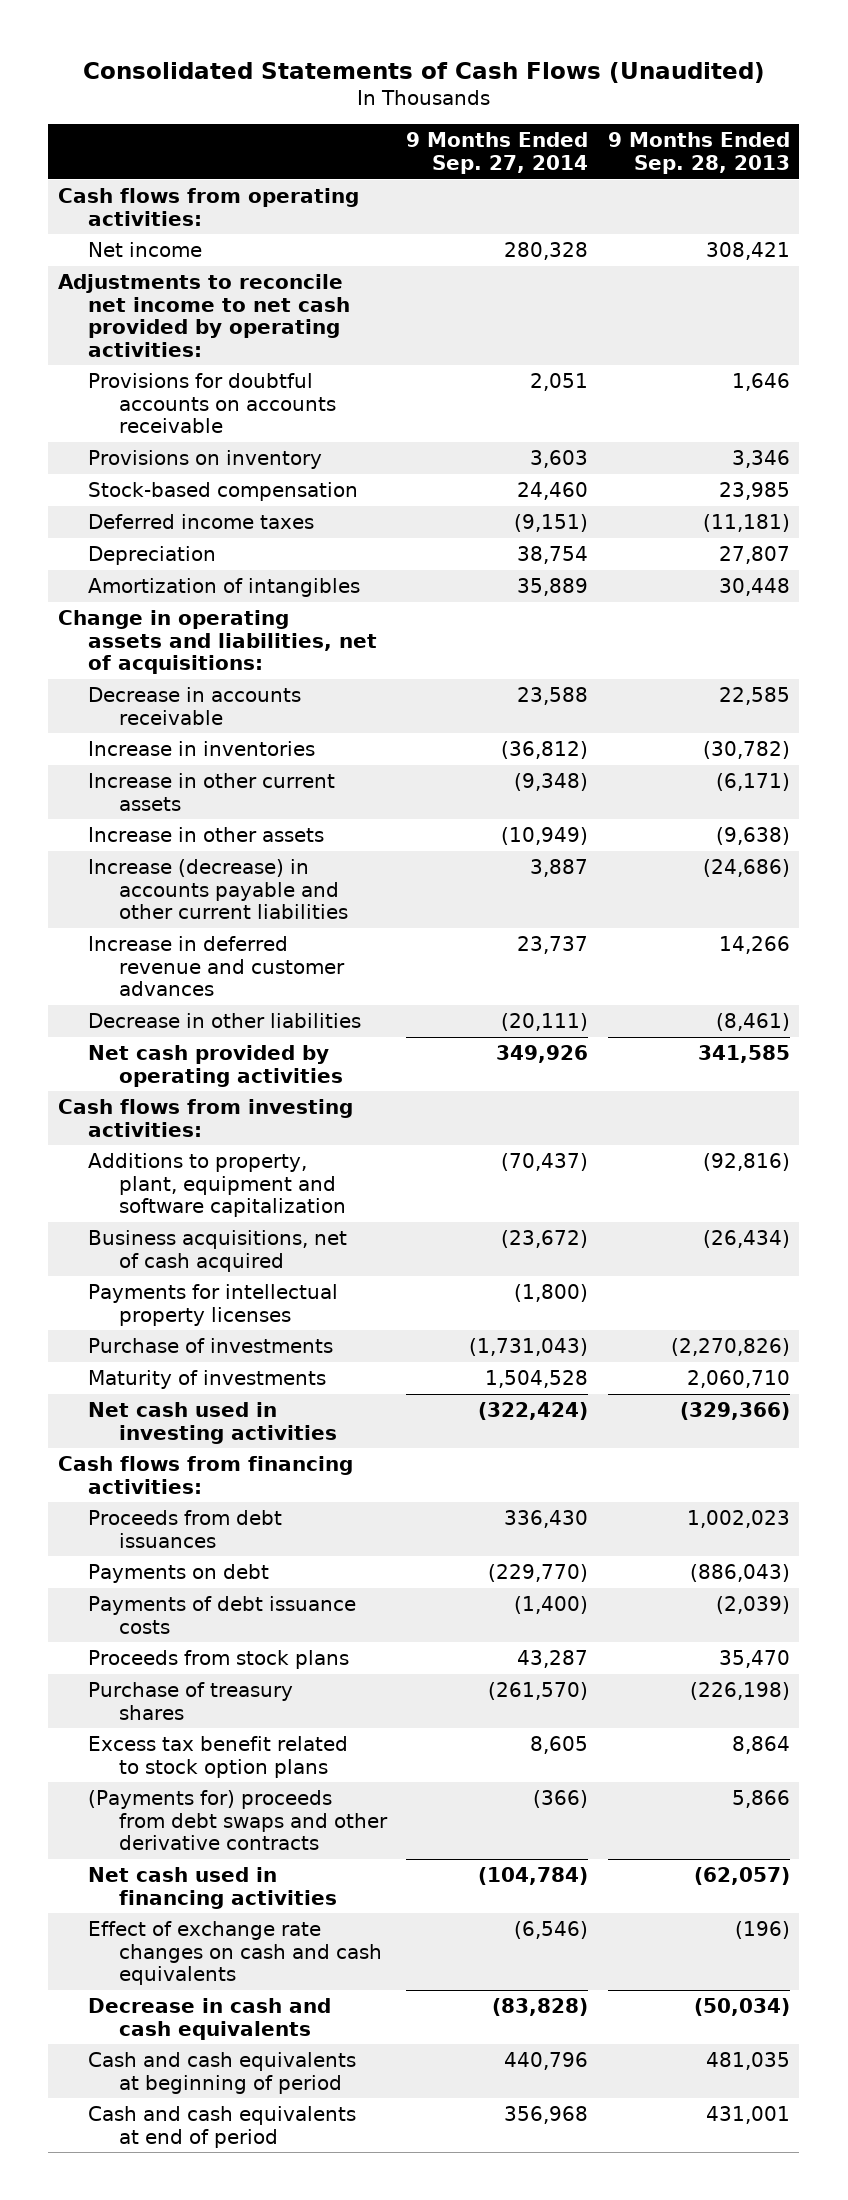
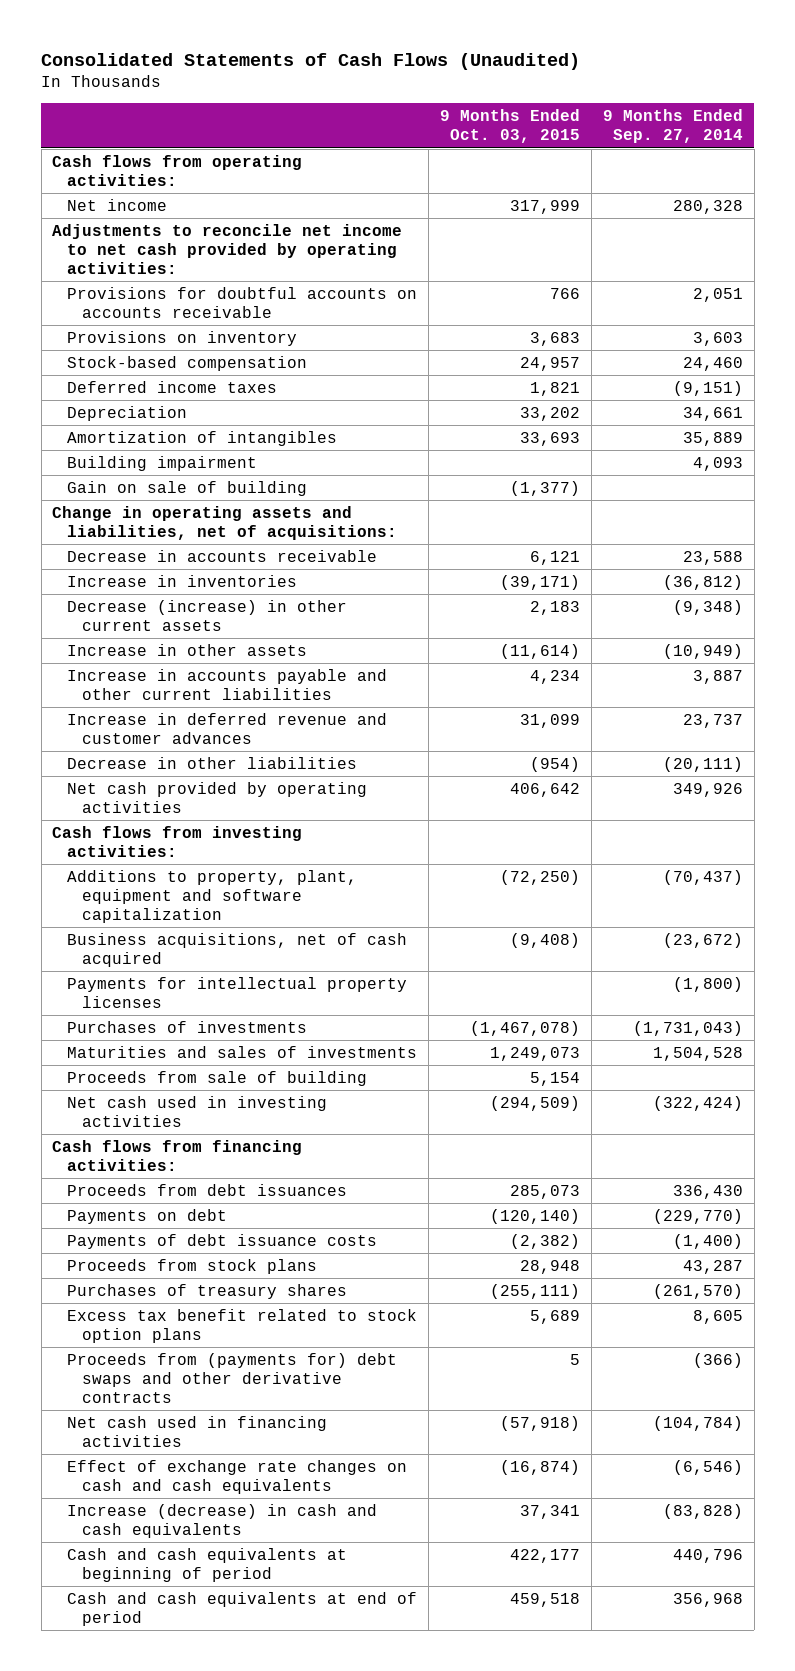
- | 9 Months Ended Sep. 27, 2014 | 9 Months Ended Sep. 28, 2013
+ | 9 Months Ended Oct. 03, 2015 | 9 Months Ended Sep. 27, 2014
- Depreciation | 38,754 | 27,807
+ Depreciation | 33,202 | 34,661
+ Building impairment | | 4,093
+ Gain on sale of building | (1,377) |
- Increase in other current assets | (9,348) | (6,171)
+ Decrease (increase) in other current assets | 2,183 | (9,348)
- Increase (decrease) in accounts payable and other current liabilities | 3,887 | (24,686)
+ Increase in accounts payable and other current liabilities | 4,234 | 3,887
- Purchase of investments | (1,731,043) | (2,270,826)
- Maturity of investments | 1,504,528 | 2,060,710
+ Purchases of investments | (1,467,078) | (1,731,043)
+ Maturities and sales of investments | 1,249,073 | 1,504,528
+ Proceeds from sale of building | 5,154 |
- Purchase of treasury shares | (261,570) | (226,198)
+ Purchases of treasury shares | (255,111) | (261,570)
- (Payments for) proceeds from debt swaps and other derivative contracts | (366) | 5,866
+ Proceeds from (payments for) debt swaps and other derivative contracts | 5 | (366)
- Decrease in cash and cash equivalents | (83,828) | (50,034)
+ Increase (decrease) in cash and cash equivalents | 37,341 | (83,828)

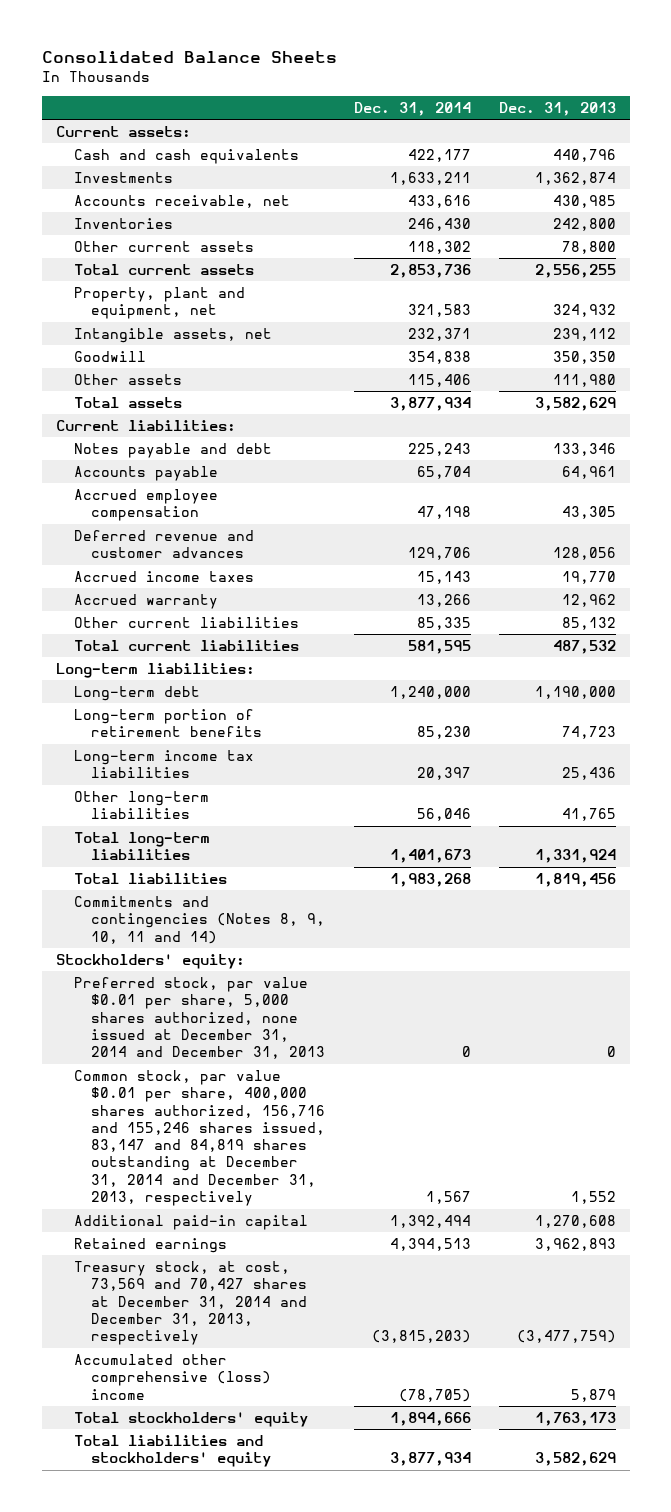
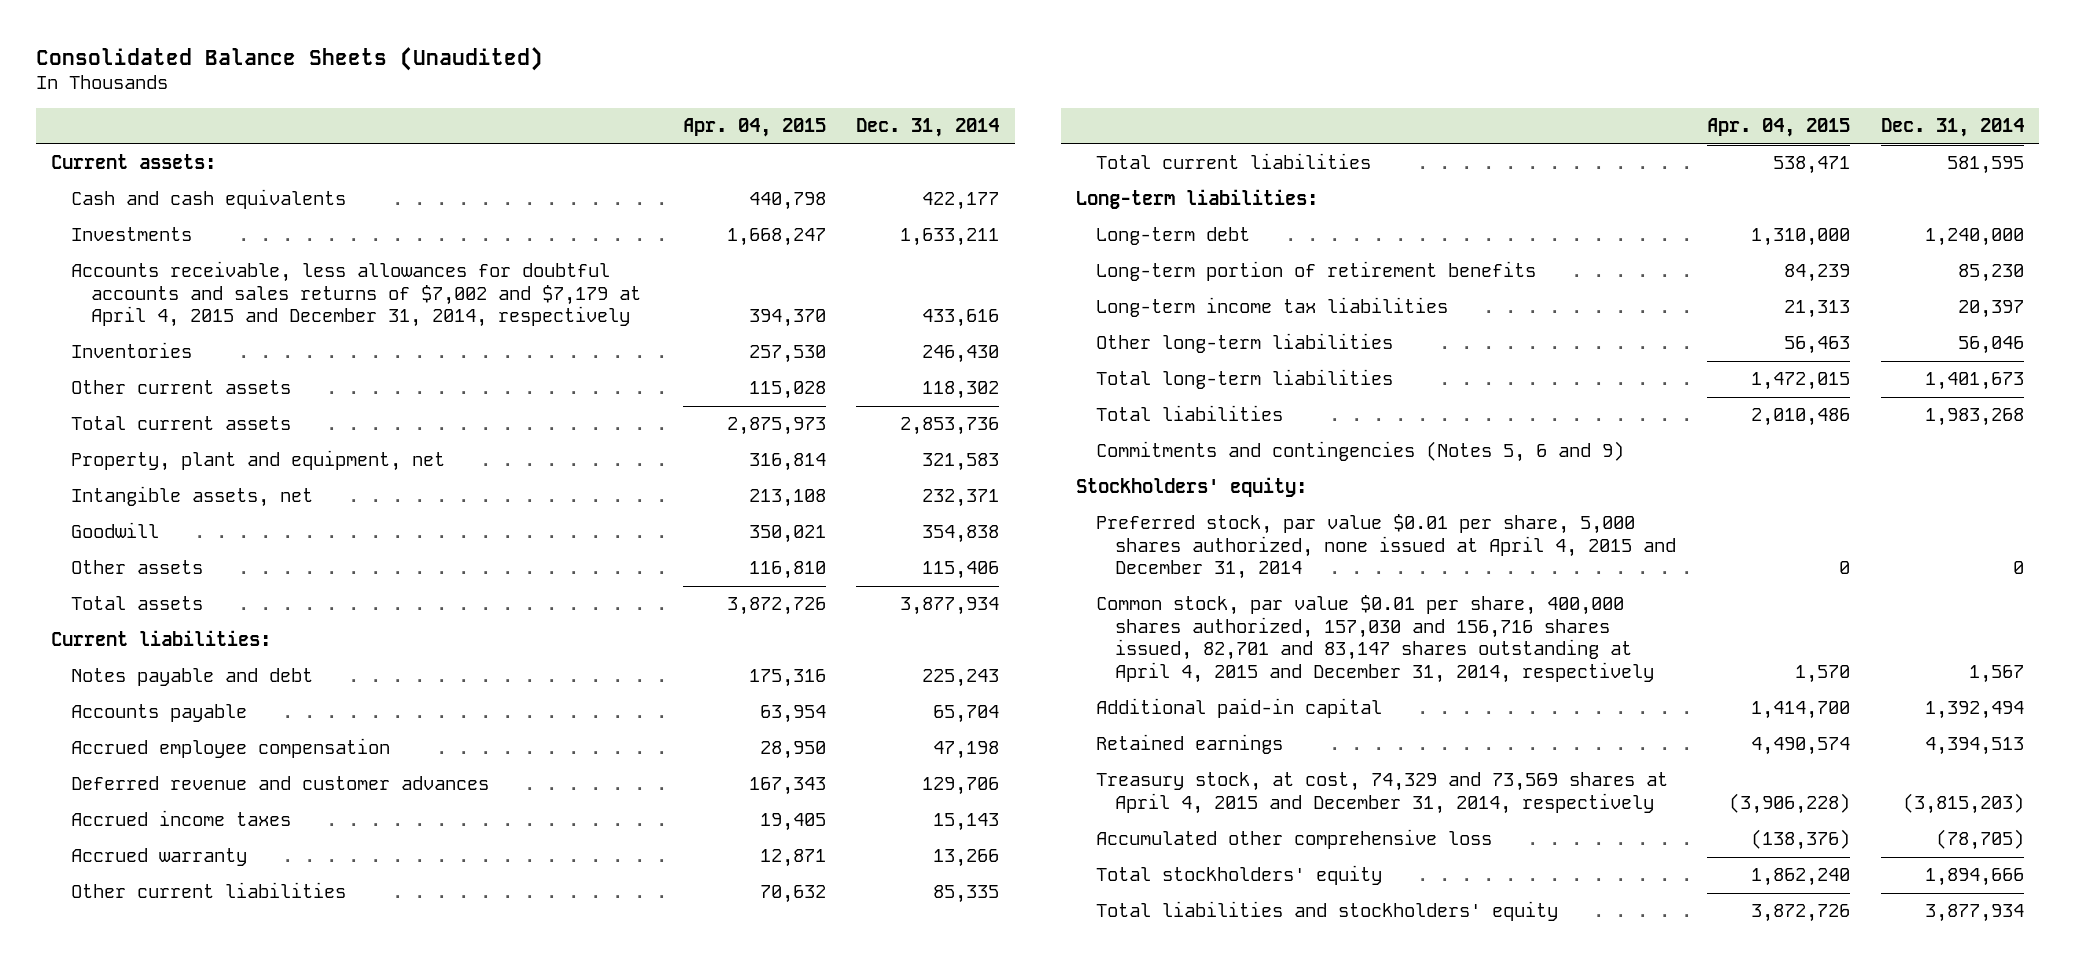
- Consolidated Balance Sheets
+ Consolidated Balance Sheets (Unaudited)
- | Dec. 31, 2014 | Dec. 31, 2013
+ | Apr. 04, 2015 | Dec. 31, 2014
- Accounts receivable, net | 433,616 | 430,985
+ Accounts receivable, less allowances for doubtful accounts and sales returns of $7,002 and $7,179 at April 4, 2015 and December 31, 2014, respectively | 394,370 | 433,616
- Commitments and contingencies (Notes 8, 9, 10, 11 and 14)
+ Commitments and contingencies (Notes 5, 6 and 9)
- Preferred stock, par value $0.01 per share, 5,000 shares authorized, none issued at December 31, 2014 and December 31, 2013 | 0 | 0
- Common stock, par value $0.01 per share, 400,000 shares authorized, 156,716 and 155,246 shares issued, 83,147 and 84,819 shares outstanding at December 31, 2014 and December 31, 2013, respectively | 1,567 | 1,552
+ Preferred stock, par value $0.01 per share, 5,000 shares authorized, none issued at April 4, 2015 and December 31, 2014 | 0 | 0
+ Common stock, par value $0.01 per share, 400,000 shares authorized, 157,030 and 156,716 shares issued, 82,701 and 83,147 shares outstanding at April 4, 2015 and December 31, 2014, respectively | 1,570 | 1,567
- Treasury stock, at cost, 73,569 and 70,427 shares at December 31, 2014 and December 31, 2013, respectively | (3,815,203) | (3,477,759)
- Accumulated other comprehensive (loss) income | (78,705) | 5,879
+ Treasury stock, at cost, 74,329 and 73,569 shares at April 4, 2015 and December 31, 2014, respectively | (3,906,228) | (3,815,203)
+ Accumulated other comprehensive loss | (138,376) | (78,705)

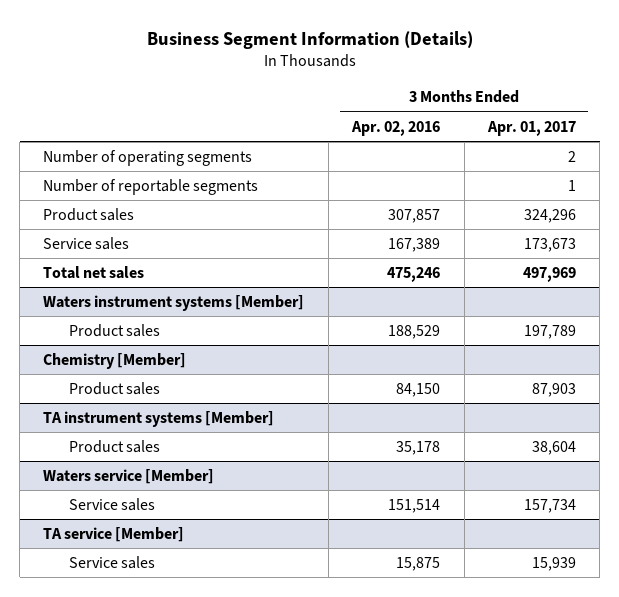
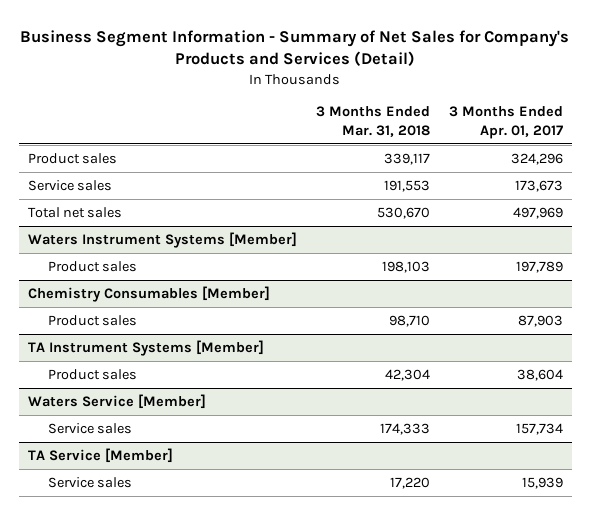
- Business Segment Information (Details)
+ Business Segment Information - Summary of Net Sales for Company's Products and Services (Detail)
- | 3 Months Ended Apr. 02, 2016 | 3 Months Ended Apr. 01, 2017
+ | 3 Months Ended Mar. 31, 2018 | 3 Months Ended Apr. 01, 2017
- Number of operating segments | | 2
- Number of reportable segments | | 1
- Waters instrument systems [Member]
+ Waters Instrument Systems [Member]
- Chemistry [Member]
+ Chemistry Consumables [Member]
- TA instrument systems [Member]
+ TA Instrument Systems [Member]
- Waters service [Member]
+ Waters Service [Member]
- TA service [Member]
+ TA Service [Member]

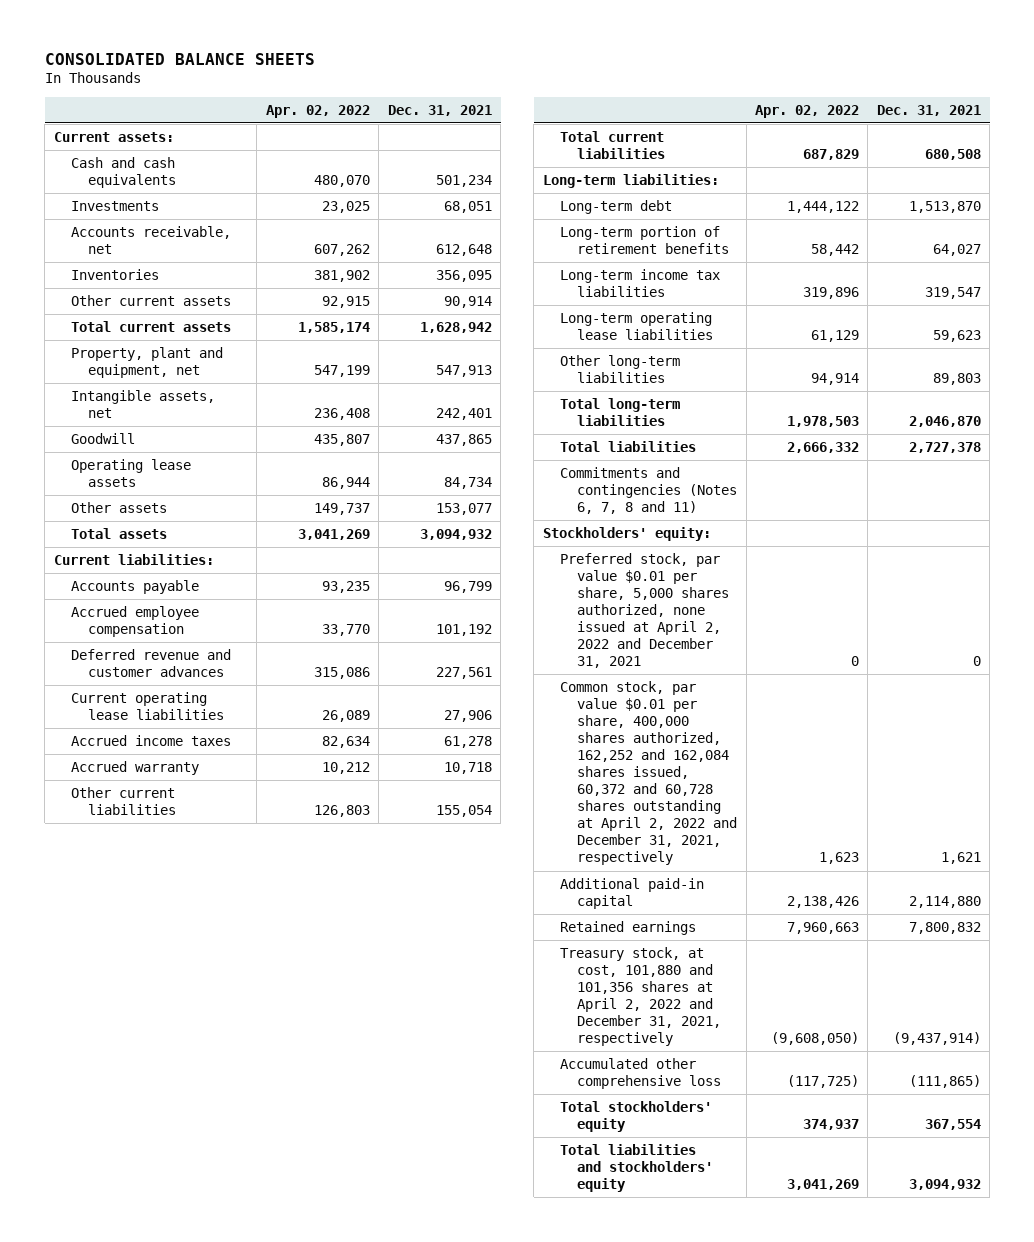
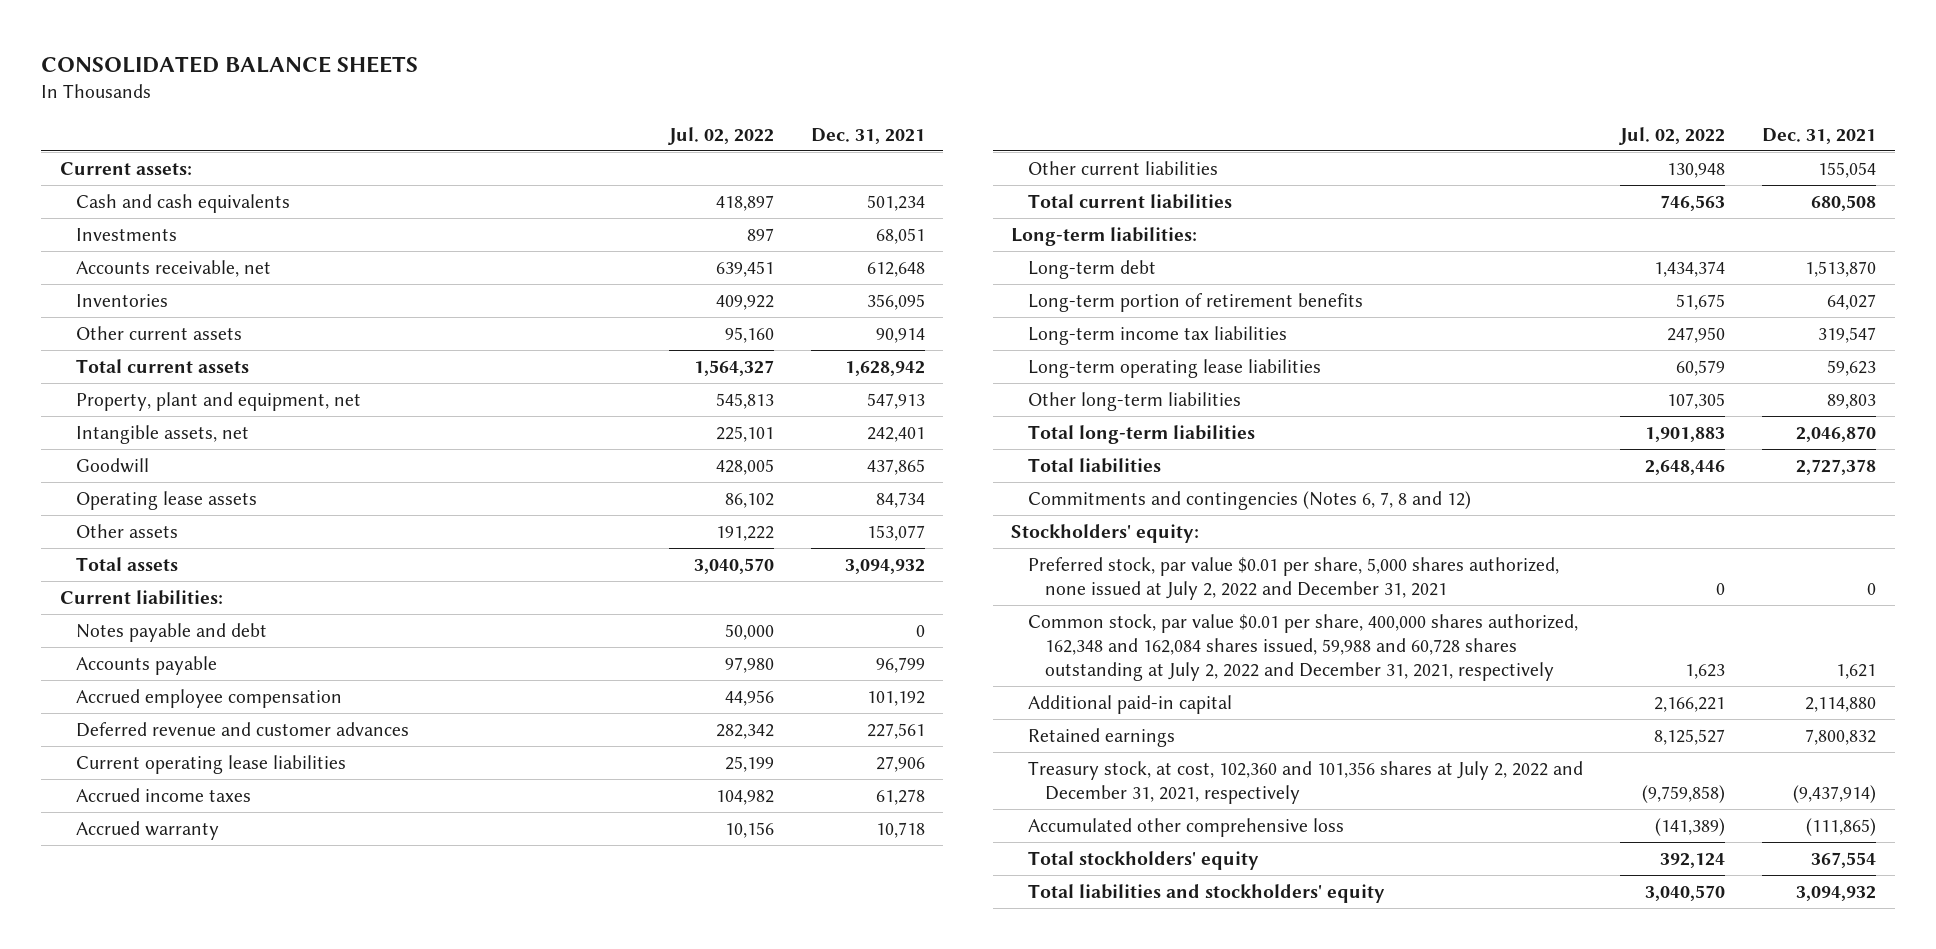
- | Apr. 02, 2022 | Dec. 31, 2021
+ | Jul. 02, 2022 | Dec. 31, 2021
+ Notes payable and debt | 50,000 | 0
- Commitments and contingencies (Notes 6, 7, 8 and 11)
+ Commitments and contingencies (Notes 6, 7, 8 and 12)
- Preferred stock, par value $0.01 per share, 5,000 shares authorized, none issued at April 2, 2022 and December 31, 2021 | 0 | 0
- Common stock, par value $0.01 per share, 400,000 shares authorized, 162,252 and 162,084 shares issued, 60,372 and 60,728 shares outstanding at April 2, 2022 and December 31, 2021, respectively | 1,623 | 1,621
+ Preferred stock, par value $0.01 per share, 5,000 shares authorized, none issued at July 2, 2022 and December 31, 2021 | 0 | 0
+ Common stock, par value $0.01 per share, 400,000 shares authorized, 162,348 and 162,084 shares issued, 59,988 and 60,728 shares outstanding at July 2, 2022 and December 31, 2021, respectively | 1,623 | 1,621
- Treasury stock, at cost, 101,880 and 101,356 shares at April 2, 2022 and December 31, 2021, respectively | (9,608,050) | (9,437,914)
+ Treasury stock, at cost, 102,360 and 101,356 shares at July 2, 2022 and December 31, 2021, respectively | (9,759,858) | (9,437,914)

